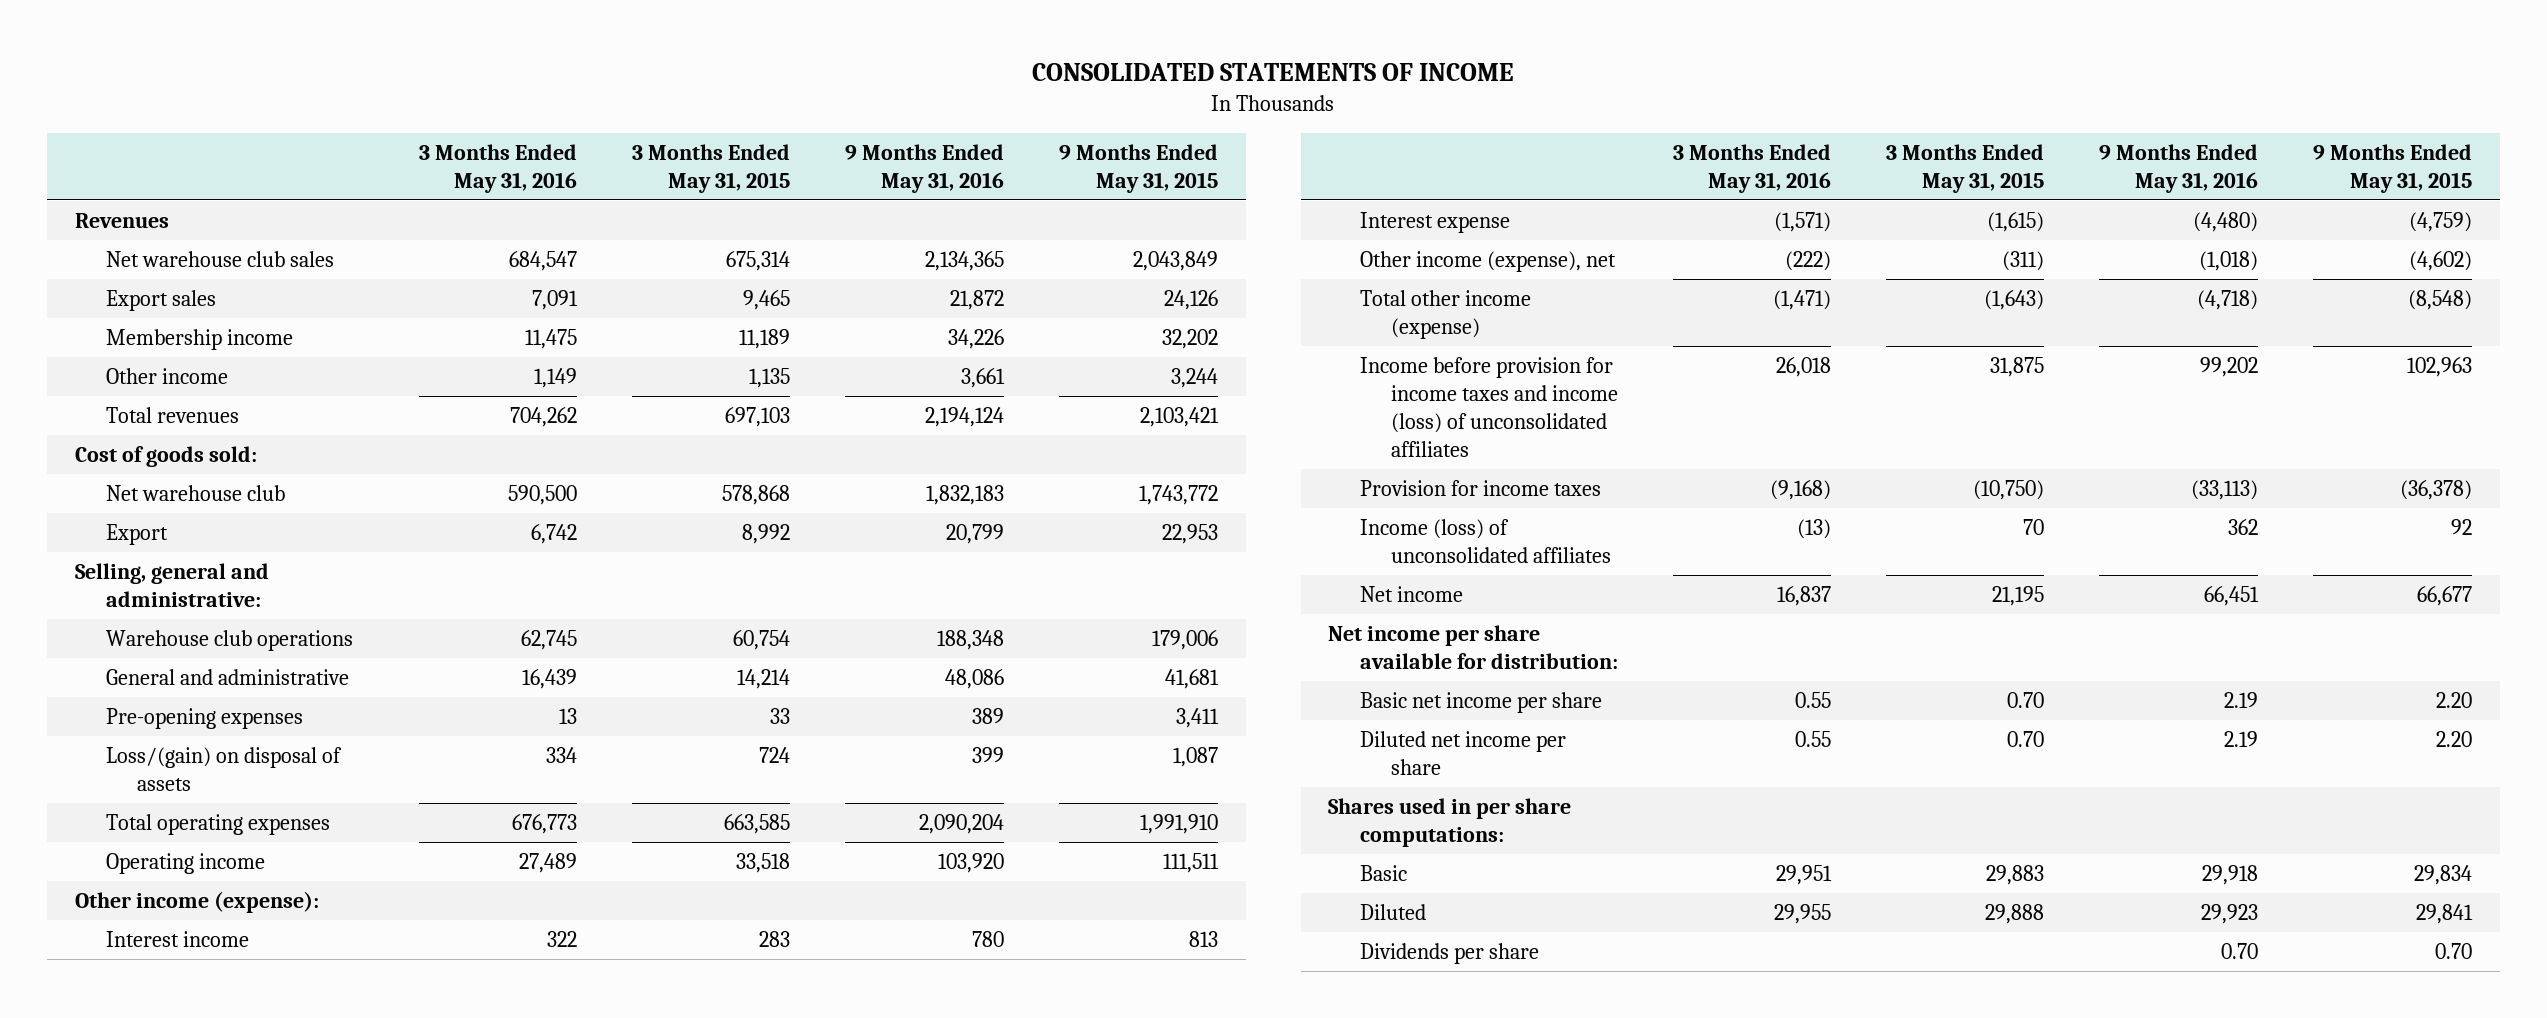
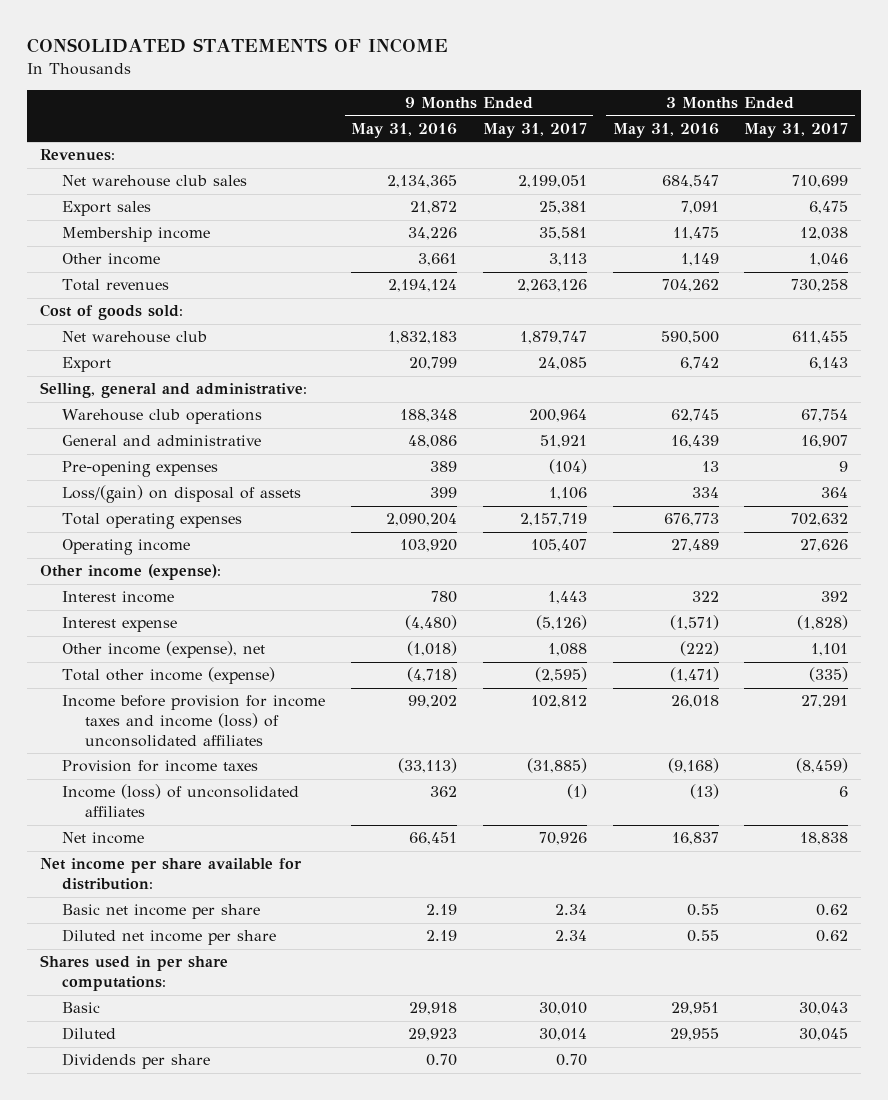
- | 3 Months Ended May 31, 2016 | 3 Months Ended May 31, 2015 | 9 Months Ended May 31, 2016 | 9 Months Ended May 31, 2015
+ | 9 Months Ended May 31, 2016 | 9 Months Ended May 31, 2017 | 3 Months Ended May 31, 2016 | 3 Months Ended May 31, 2017
- Revenues
+ Revenues:

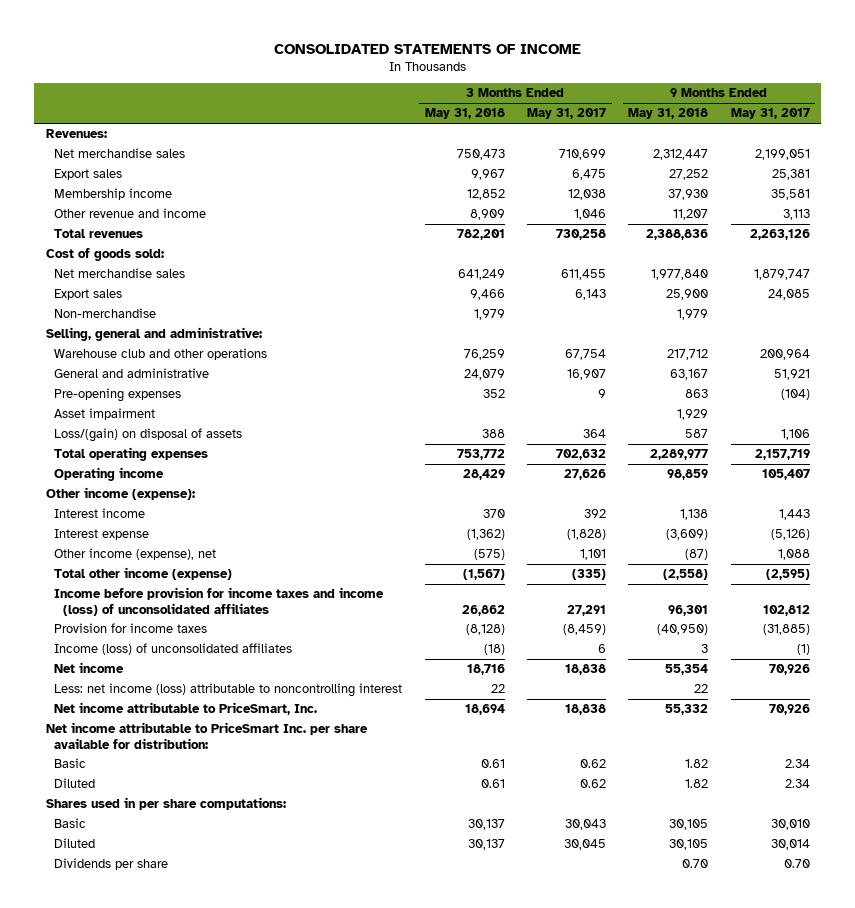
- | 9 Months Ended May 31, 2016 | 9 Months Ended May 31, 2017 | 3 Months Ended May 31, 2016 | 3 Months Ended May 31, 2017
+ | 3 Months Ended May 31, 2018 | 3 Months Ended May 31, 2017 | 9 Months Ended May 31, 2018 | 9 Months Ended May 31, 2017
- Net warehouse club sales | 2,134,365 | 2,199,051 | 684,547 | 710,699
+ Net merchandise sales | 750,473 | 710,699 | 2,312,447 | 2,199,051
- Other income | 3,661 | 3,113 | 1,149 | 1,046
+ Other revenue and income | 8,909 | 1,046 | 11,207 | 3,113
- Net warehouse club | 1,832,183 | 1,879,747 | 590,500 | 611,455
- Export | 20,799 | 24,085 | 6,742 | 6,143
+ Net merchandise sales | 641,249 | 611,455 | 1,977,840 | 1,879,747
+ Export sales | 9,466 | 6,143 | 25,900 | 24,085
+ Non-merchandise | 1,979 | | 1,979 |
- Warehouse club operations | 188,348 | 200,964 | 62,745 | 67,754
+ Warehouse club and other operations | 76,259 | 67,754 | 217,712 | 200,964
+ Asset impairment | | | 1,929 |
- Net income per share available for distribution:
- Basic net income per share | 2.19 | 2.34 | 0.55 | 0.62
- Diluted net income per share | 2.19 | 2.34 | 0.55 | 0.62
+ Less: net income (loss) attributable to noncontrolling interest | 22 | | 22 |
+ Net income attributable to PriceSmart, Inc. | 18,694 | 18,838 | 55,332 | 70,926
+ Net income attributable to PriceSmart Inc. per share available for distribution:
+ Basic | 0.61 | 0.62 | 1.82 | 2.34
+ Diluted | 0.61 | 0.62 | 1.82 | 2.34

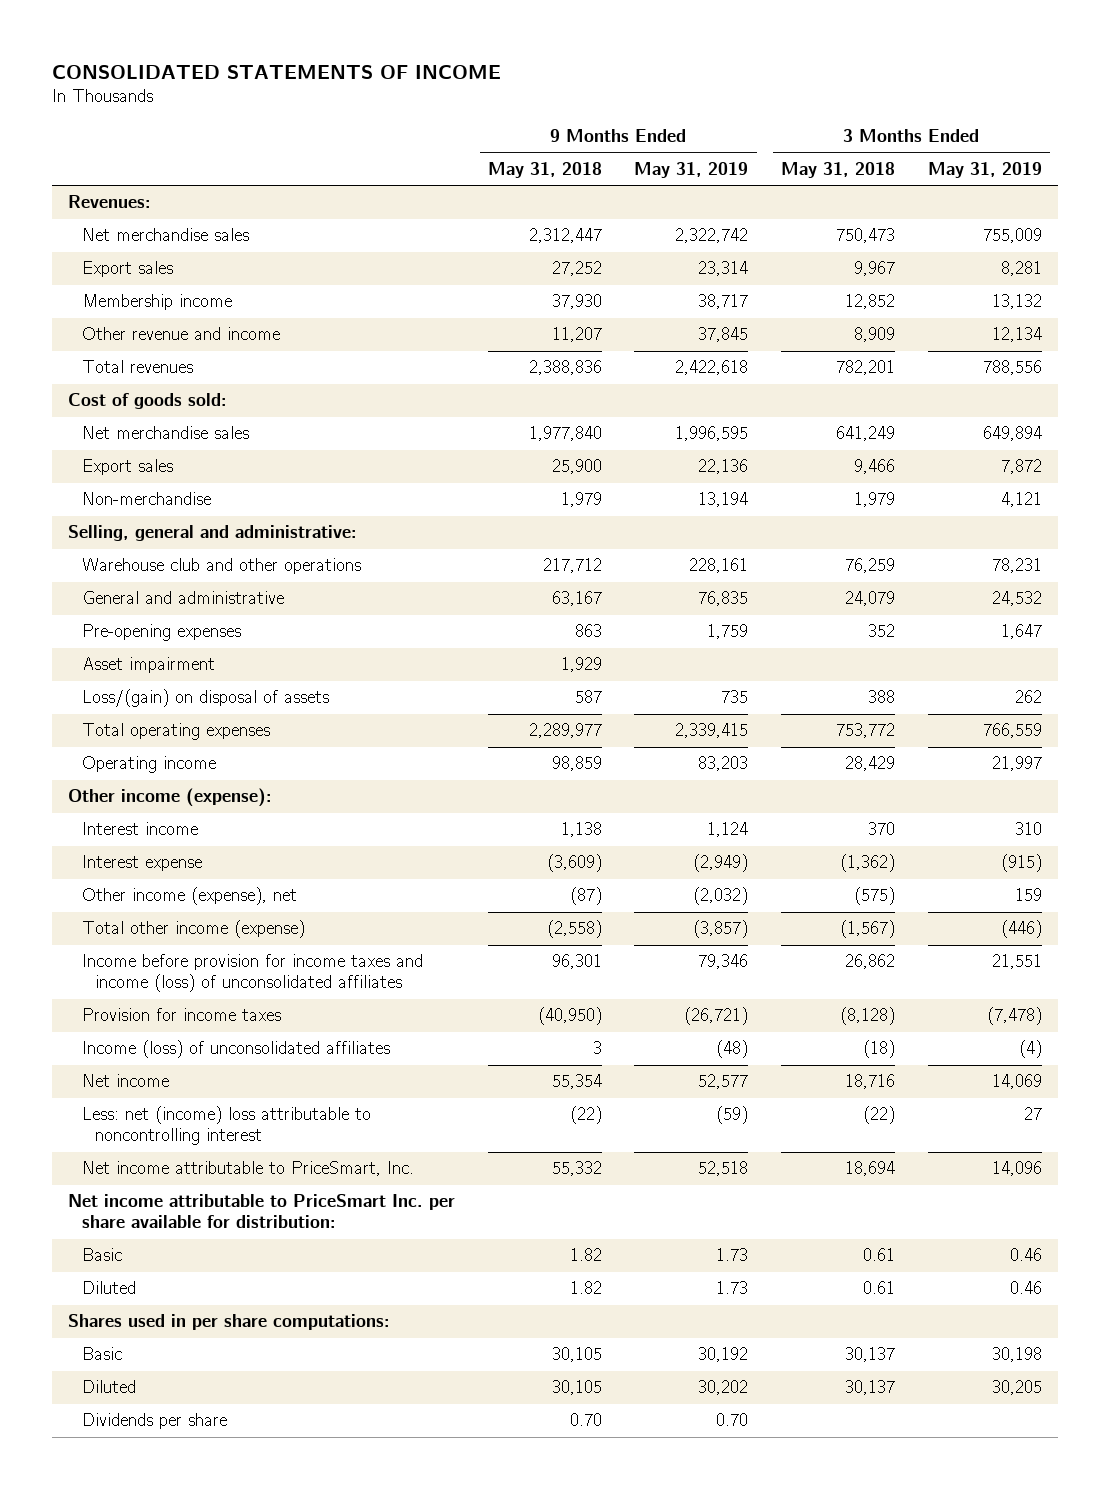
- | 3 Months Ended May 31, 2018 | 3 Months Ended May 31, 2017 | 9 Months Ended May 31, 2018 | 9 Months Ended May 31, 2017
+ | 9 Months Ended May 31, 2018 | 9 Months Ended May 31, 2019 | 3 Months Ended May 31, 2018 | 3 Months Ended May 31, 2019
- Less: net income (loss) attributable to noncontrolling interest | 22 | | 22 |
+ Less: net (income) loss attributable to noncontrolling interest | (22) | (59) | (22) | 27

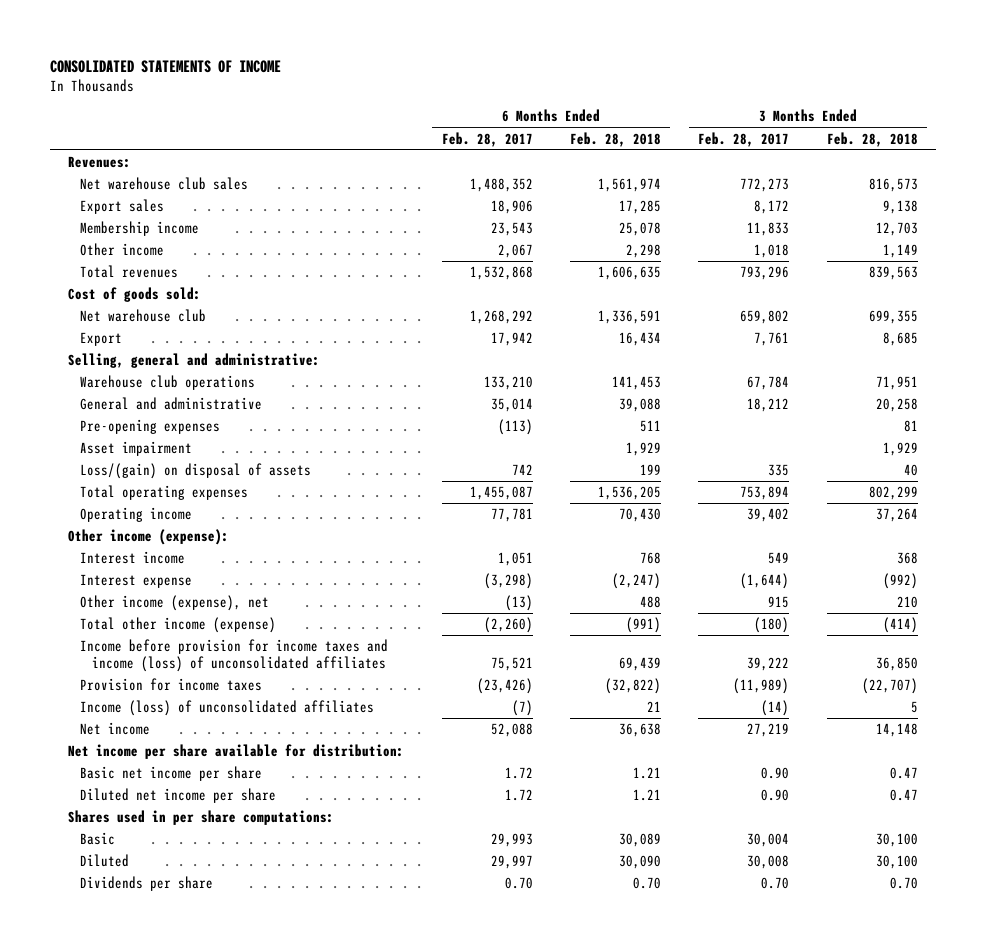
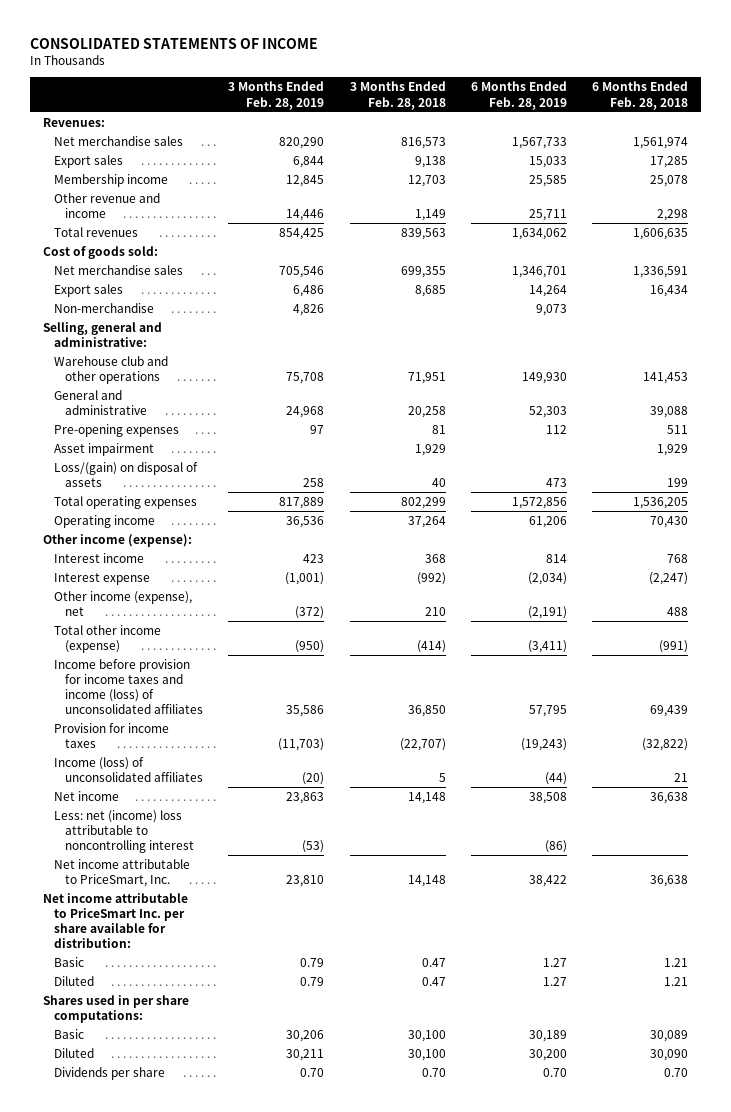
- | 6 Months Ended Feb. 28, 2017 | 6 Months Ended Feb. 28, 2018 | 3 Months Ended Feb. 28, 2017 | 3 Months Ended Feb. 28, 2018
+ | 3 Months Ended Feb. 28, 2019 | 3 Months Ended Feb. 28, 2018 | 6 Months Ended Feb. 28, 2019 | 6 Months Ended Feb. 28, 2018
- Net warehouse club sales | 1,488,352 | 1,561,974 | 772,273 | 816,573
+ Net merchandise sales | 820,290 | 816,573 | 1,567,733 | 1,561,974
- Other income | 2,067 | 2,298 | 1,018 | 1,149
+ Other revenue and income | 14,446 | 1,149 | 25,711 | 2,298
- Net warehouse club | 1,268,292 | 1,336,591 | 659,802 | 699,355
- Export | 17,942 | 16,434 | 7,761 | 8,685
+ Net merchandise sales | 705,546 | 699,355 | 1,346,701 | 1,336,591
+ Export sales | 6,486 | 8,685 | 14,264 | 16,434
+ Non-merchandise | 4,826 | | 9,073 |
- Warehouse club operations | 133,210 | 141,453 | 67,784 | 71,951
+ Warehouse club and other operations | 75,708 | 71,951 | 149,930 | 141,453
- Net income per share available for distribution:
- Basic net income per share | 1.72 | 1.21 | 0.90 | 0.47
- Diluted net income per share | 1.72 | 1.21 | 0.90 | 0.47
+ Less: net (income) loss attributable to noncontrolling interest | (53) | | (86) |
+ Net income attributable to PriceSmart, Inc. | 23,810 | 14,148 | 38,422 | 36,638
+ Net income attributable to PriceSmart Inc. per share available for distribution:
+ Basic | 0.79 | 0.47 | 1.27 | 1.21
+ Diluted | 0.79 | 0.47 | 1.27 | 1.21

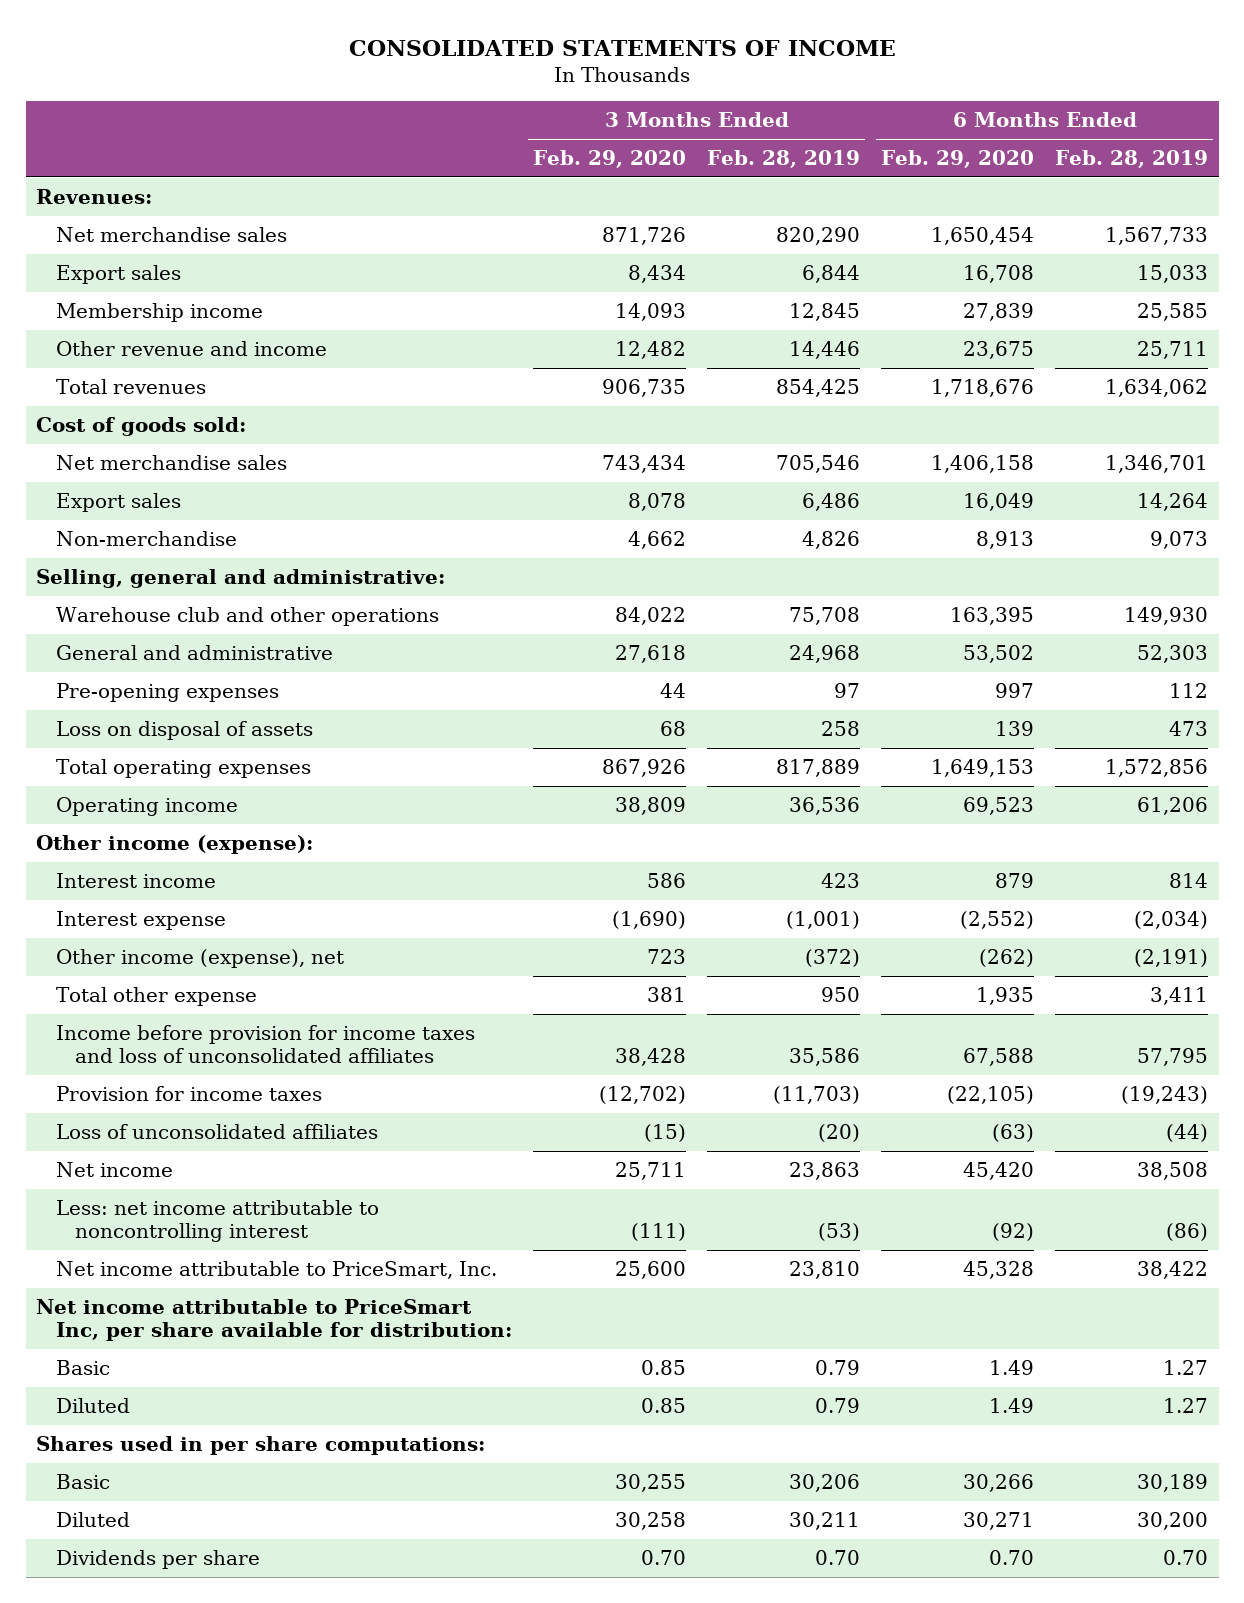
- | 3 Months Ended Feb. 28, 2019 | 3 Months Ended Feb. 28, 2018 | 6 Months Ended Feb. 28, 2019 | 6 Months Ended Feb. 28, 2018
+ | 3 Months Ended Feb. 29, 2020 | 3 Months Ended Feb. 28, 2019 | 6 Months Ended Feb. 29, 2020 | 6 Months Ended Feb. 28, 2019
- Asset impairment | | 1,929 | | 1,929
- Loss/(gain) on disposal of assets | 258 | 40 | 473 | 199
+ Loss on disposal of assets | 68 | 258 | 139 | 473
- Total other income (expense) | (950) | (414) | (3,411) | (991)
- Income before provision for income taxes and income (loss) of unconsolidated affiliates | 35,586 | 36,850 | 57,795 | 69,439
+ Total other expense | 381 | 950 | 1,935 | 3,411
+ Income before provision for income taxes and loss of unconsolidated affiliates | 38,428 | 35,586 | 67,588 | 57,795
- Income (loss) of unconsolidated affiliates | (20) | 5 | (44) | 21
+ Loss of unconsolidated affiliates | (15) | (20) | (63) | (44)
- Less: net (income) loss attributable to noncontrolling interest | (53) | | (86) |
+ Less: net income attributable to noncontrolling interest | (111) | (53) | (92) | (86)
- Net income attributable to PriceSmart Inc. per share available for distribution:
+ Net income attributable to PriceSmart Inc, per share available for distribution:

